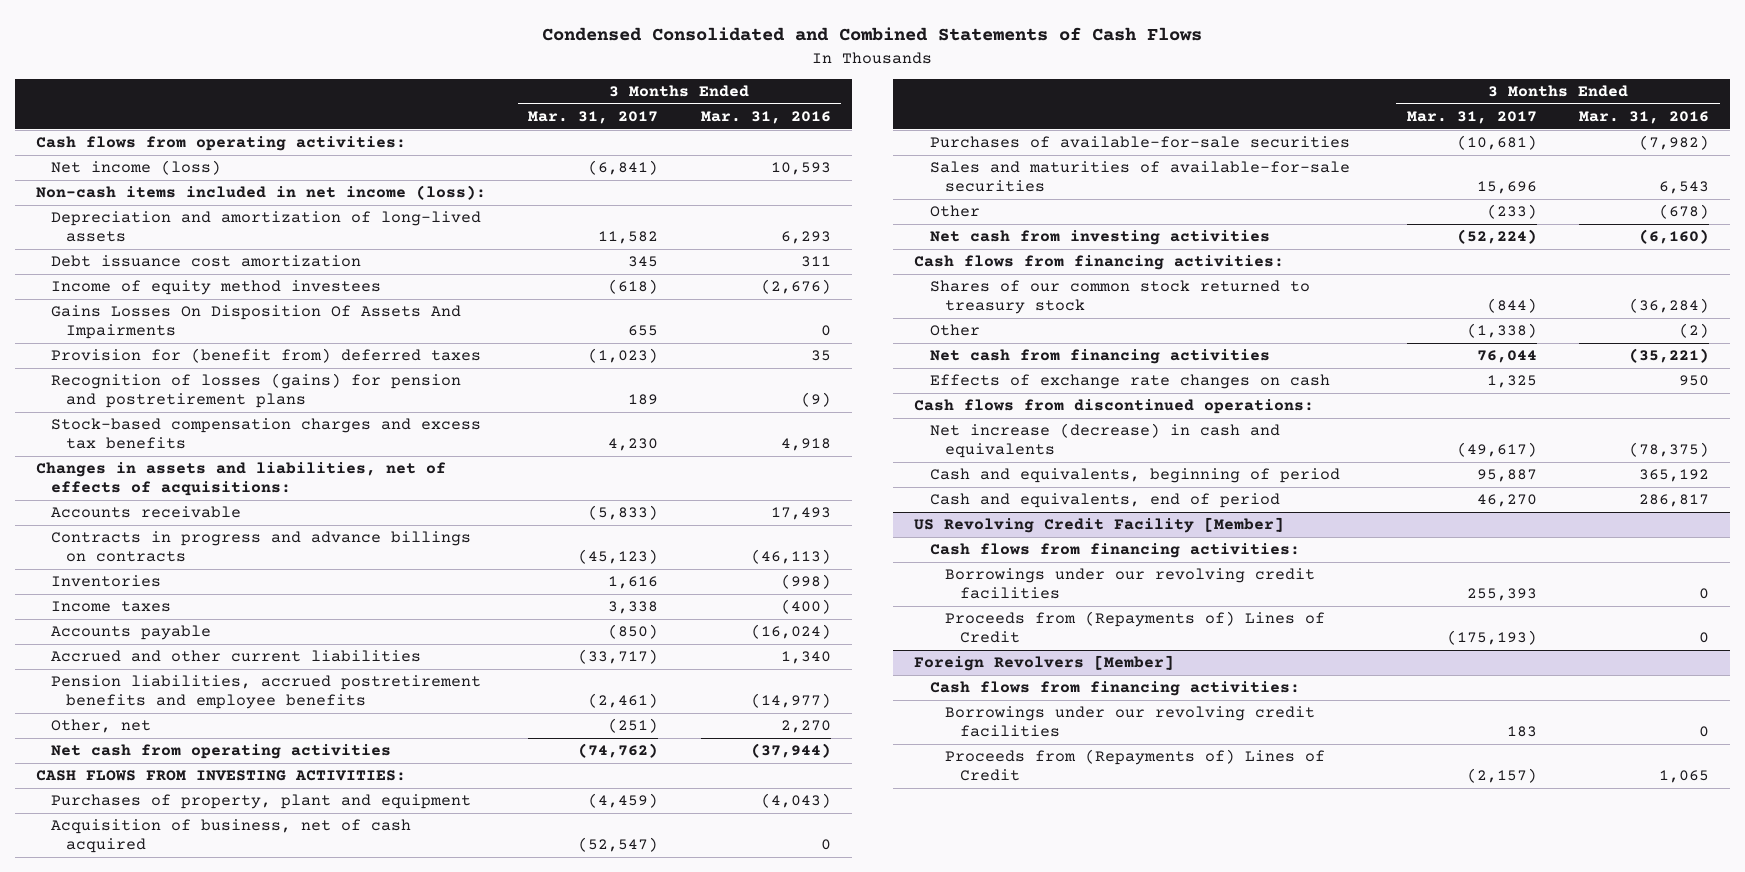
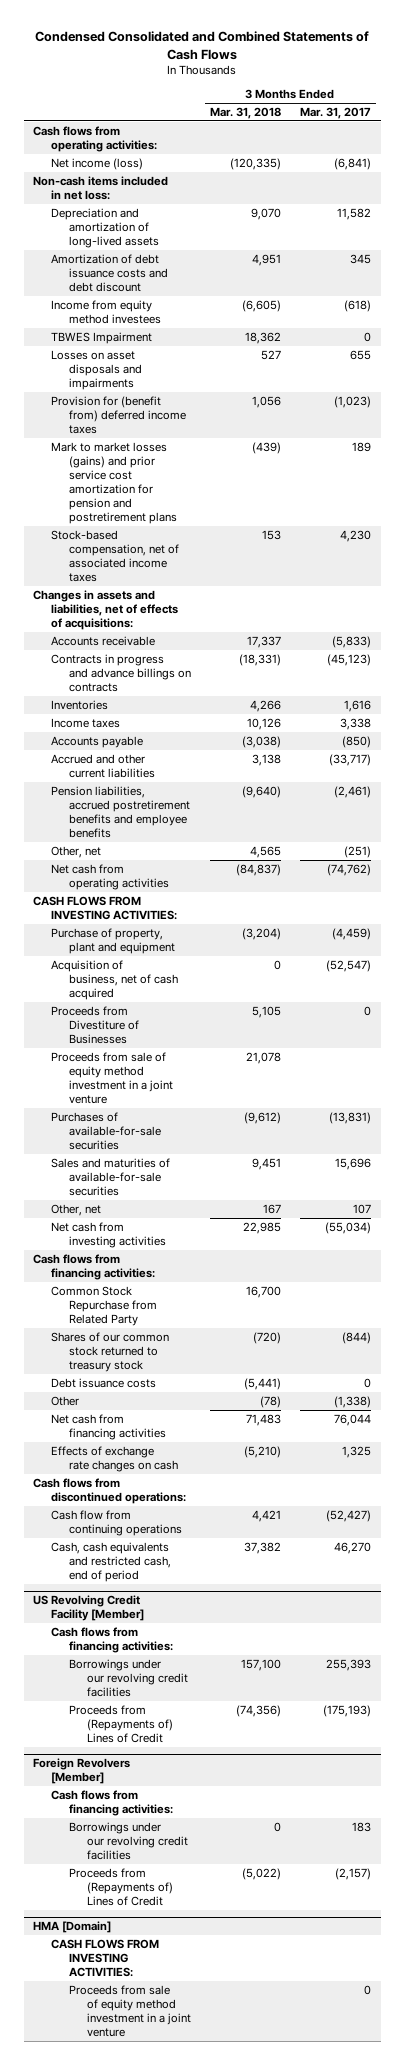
- | 3 Months Ended Mar. 31, 2017 | 3 Months Ended Mar. 31, 2016
+ | 3 Months Ended Mar. 31, 2018 | 3 Months Ended Mar. 31, 2017
- Non-cash items included in net income (loss):
+ Non-cash items included in net loss:
- Debt issuance cost amortization | 345 | 311
- Income of equity method investees | (618) | (2,676)
- Gains Losses On Disposition Of Assets And Impairments | 655 | 0
- Provision for (benefit from) deferred taxes | (1,023) | 35
- Recognition of losses (gains) for pension and postretirement plans | 189 | (9)
- Stock-based compensation charges and excess tax benefits | 4,230 | 4,918
+ Amortization of debt issuance costs and debt discount | 4,951 | 345
+ Income from equity method investees | (6,605) | (618)
+ TBWES Impairment | 18,362 | 0
+ Losses on asset disposals and impairments | 527 | 655
+ Provision for (benefit from) deferred income taxes | 1,056 | (1,023)
+ Mark to market losses (gains) and prior service cost amortization for pension and postretirement plans | (439) | 189
+ Stock-based compensation, net of associated income taxes | 153 | 4,230
- Purchases of property, plant and equipment | (4,459) | (4,043)
+ Purchase of property, plant and equipment | (3,204) | (4,459)
- Purchases of available-for-sale securities | (10,681) | (7,982)
+ Proceeds from Divestiture of Businesses | 5,105 | 0
+ Proceeds from sale of equity method investment in a joint venture | 21,078 |
+ Purchases of available-for-sale securities | (9,612) | (13,831)
- Other | (233) | (678)
- Net cash from investing activities | (52,224) | (6,160)
+ Other, net | 167 | 107
+ Net cash from investing activities | 22,985 | (55,034)
+ Common Stock Repurchase from Related Party | 16,700 |
+ Debt issuance costs | (5,441) | 0
- Net increase (decrease) in cash and equivalents | (49,617) | (78,375)
- Cash and equivalents, beginning of period | 95,887 | 365,192
- Cash and equivalents, end of period | 46,270 | 286,817
+ Cash flow from continuing operations | 4,421 | (52,427)
+ Cash, cash equivalents and restricted cash, end of period | 37,382 | 46,270
+ HMA [Domain]
+ CASH FLOWS FROM INVESTING ACTIVITIES:
+ Proceeds from sale of equity method investment in a joint venture | | 0

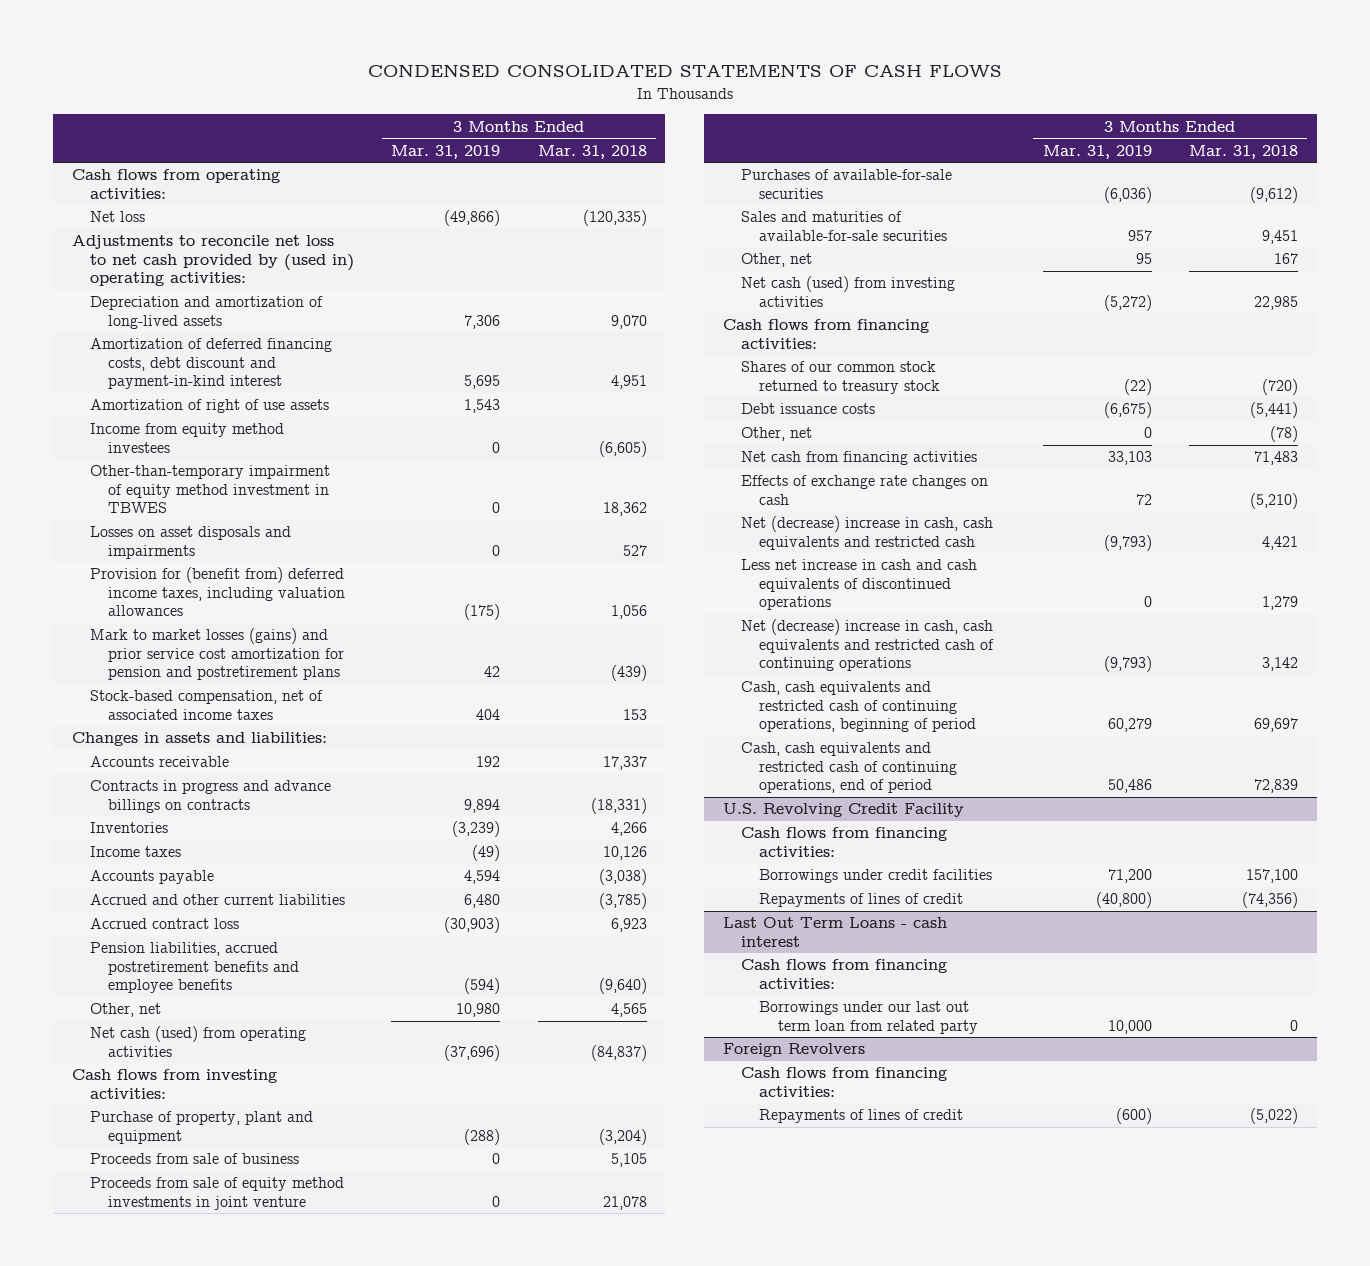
- Condensed Consolidated and Combined Statements of Cash Flows
+ CONDENSED CONSOLIDATED STATEMENTS OF CASH FLOWS
- | 3 Months Ended Mar. 31, 2018 | 3 Months Ended Mar. 31, 2017
+ | 3 Months Ended Mar. 31, 2019 | 3 Months Ended Mar. 31, 2018
- Net income (loss) | (120,335) | (6,841)
- Non-cash items included in net loss:
+ Net loss | (49,866) | (120,335)
+ Adjustments to reconcile net loss to net cash provided by (used in) operating activities:
- Amortization of debt issuance costs and debt discount | 4,951 | 345
+ Amortization of deferred financing costs, debt discount and payment-in-kind interest | 5,695 | 4,951
+ Amortization of right of use assets | 1,543 |
- TBWES Impairment | 18,362 | 0
+ Other-than-temporary impairment of equity method investment in TBWES | 0 | 18,362
- Provision for (benefit from) deferred income taxes | 1,056 | (1,023)
+ Provision for (benefit from) deferred income taxes, including valuation allowances | (175) | 1,056
- Changes in assets and liabilities, net of effects of acquisitions:
+ Changes in assets and liabilities:
- Accrued and other current liabilities | 3,138 | (33,717)
+ Accrued and other current liabilities | 6,480 | (3,785)
+ Accrued contract loss | (30,903) | 6,923
- Net cash from operating activities | (84,837) | (74,762)
- CASH FLOWS FROM INVESTING ACTIVITIES:
+ Net cash (used) from operating activities | (37,696) | (84,837)
+ Cash flows from investing activities:
- Acquisition of business, net of cash acquired | 0 | (52,547)
- Proceeds from Divestiture of Businesses | 5,105 | 0
- Proceeds from sale of equity method investment in a joint venture | 21,078 |
+ Proceeds from sale of business | 0 | 5,105
+ Proceeds from sale of equity method investments in joint venture | 0 | 21,078
- Net cash from investing activities | 22,985 | (55,034)
+ Net cash (used) from investing activities | (5,272) | 22,985
- Common Stock Repurchase from Related Party | 16,700 |
- Other | (78) | (1,338)
+ Other, net | 0 | (78)
- Cash flows from discontinued operations:
- Cash flow from continuing operations | 4,421 | (52,427)
- Cash, cash equivalents and restricted cash, end of period | 37,382 | 46,270
- US Revolving Credit Facility [Member]
+ Net (decrease) increase in cash, cash equivalents and restricted cash | (9,793) | 4,421
+ Less net increase in cash and cash equivalents of discontinued operations | 0 | 1,279
+ Net (decrease) increase in cash, cash equivalents and restricted cash of continuing operations | (9,793) | 3,142
+ Cash, cash equivalents and restricted cash of continuing operations, beginning of period | 60,279 | 69,697
+ Cash, cash equivalents and restricted cash of continuing operations, end of period | 50,486 | 72,839
+ U.S. Revolving Credit Facility
- Borrowings under our revolving credit facilities | 157,100 | 255,393
- Proceeds from (Repayments of) Lines of Credit | (74,356) | (175,193)
- Foreign Revolvers [Member]
+ Borrowings under credit facilities | 71,200 | 157,100
+ Repayments of lines of credit | (40,800) | (74,356)
+ Last Out Term Loans - cash interest
- Borrowings under our revolving credit facilities | 0 | 183
- Proceeds from (Repayments of) Lines of Credit | (5,022) | (2,157)
- HMA [Domain]
- CASH FLOWS FROM INVESTING ACTIVITIES:
- Proceeds from sale of equity method investment in a joint venture | | 0
+ Borrowings under our last out term loan from related party | 10,000 | 0
+ Foreign Revolvers
+ Cash flows from financing activities:
+ Repayments of lines of credit | (600) | (5,022)

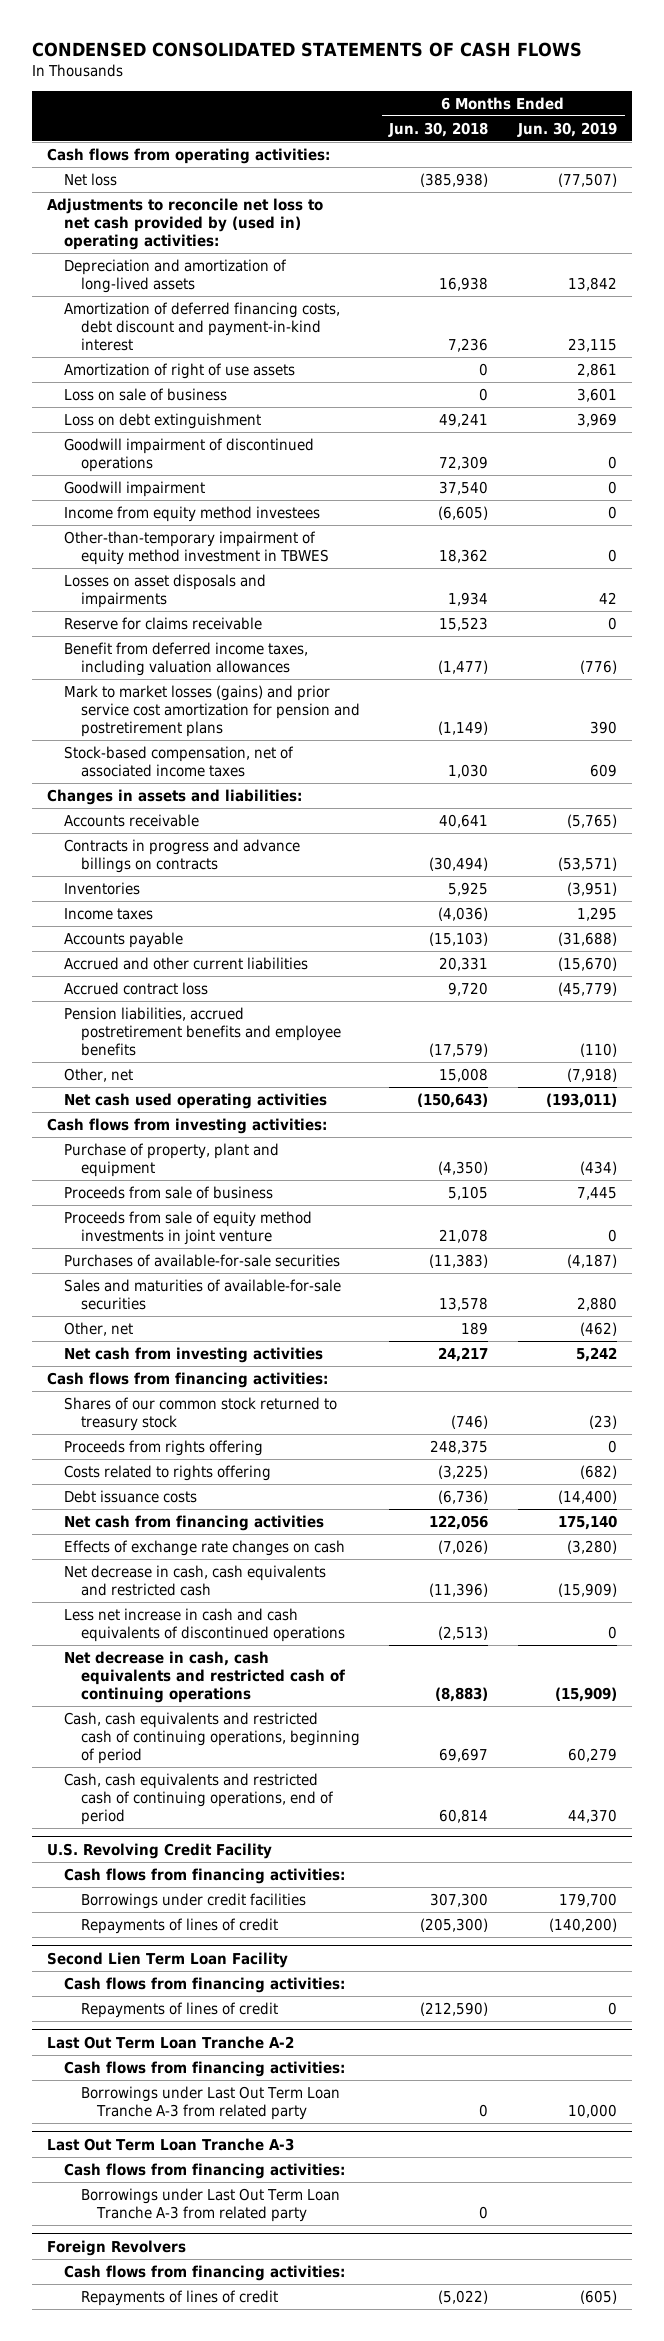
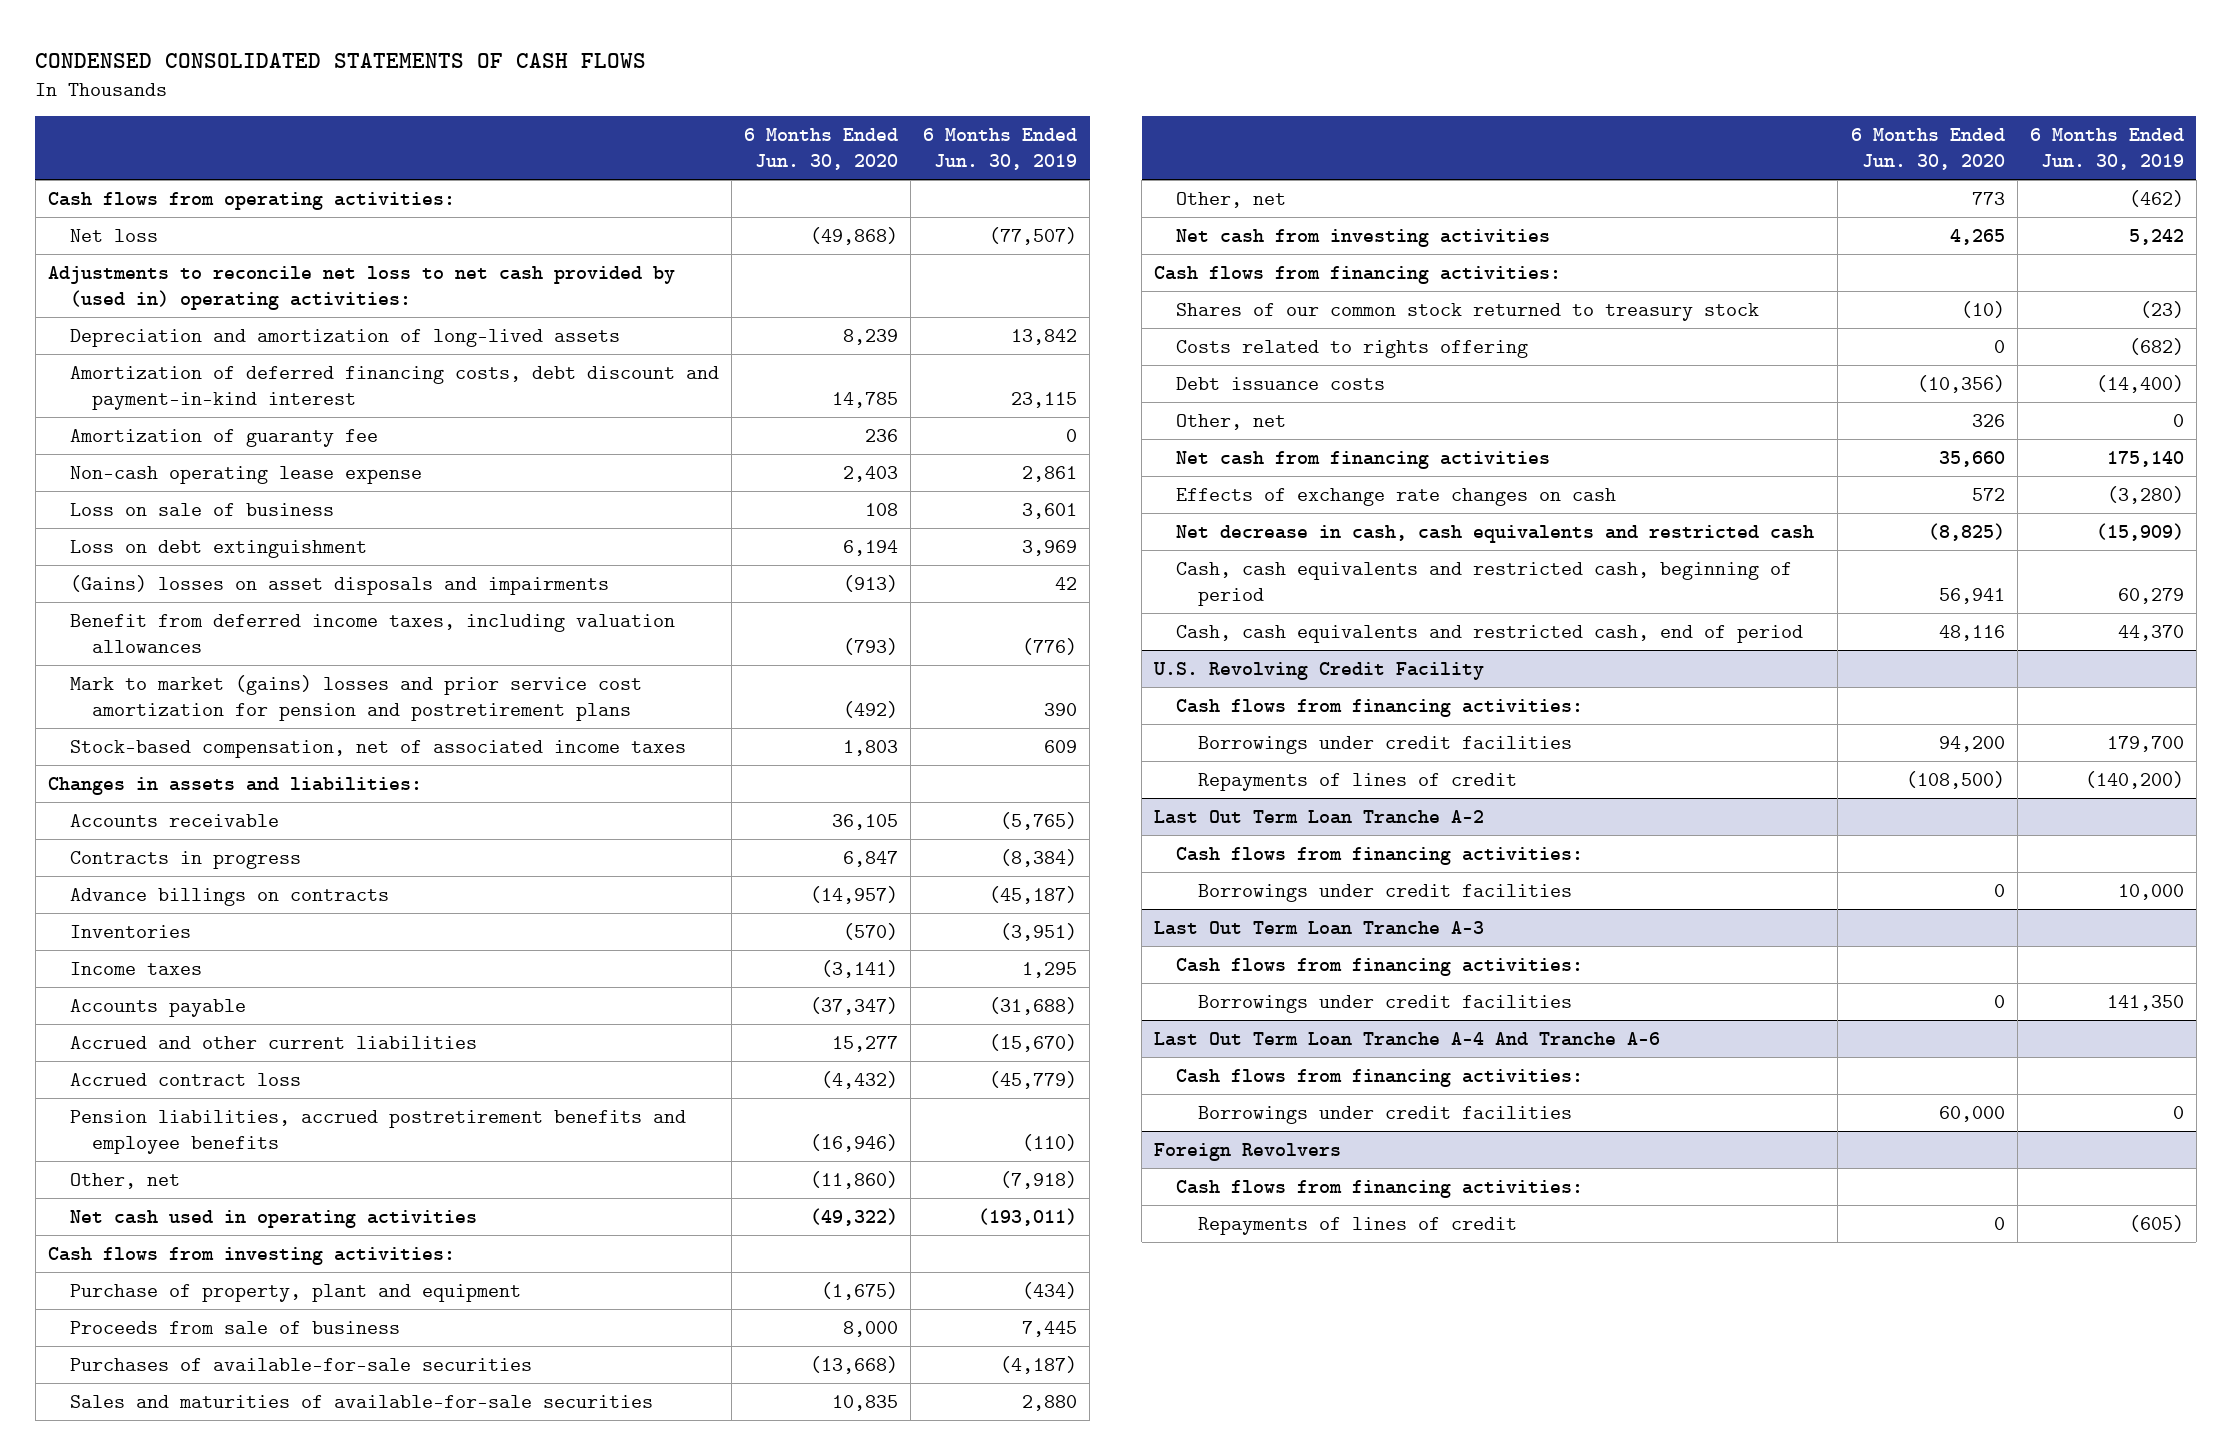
- | 6 Months Ended Jun. 30, 2018 | 6 Months Ended Jun. 30, 2019
+ | 6 Months Ended Jun. 30, 2020 | 6 Months Ended Jun. 30, 2019
- Amortization of right of use assets | 0 | 2,861
+ Amortization of guaranty fee | 236 | 0
+ Non-cash operating lease expense | 2,403 | 2,861
- Goodwill impairment of discontinued operations | 72,309 | 0
- Goodwill impairment | 37,540 | 0
- Income from equity method investees | (6,605) | 0
- Other-than-temporary impairment of equity method investment in TBWES | 18,362 | 0
- Losses on asset disposals and impairments | 1,934 | 42
- Reserve for claims receivable | 15,523 | 0
+ (Gains) losses on asset disposals and impairments | (913) | 42
- Mark to market losses (gains) and prior service cost amortization for pension and postretirement plans | (1,149) | 390
+ Mark to market (gains) losses and prior service cost amortization for pension and postretirement plans | (492) | 390
- Contracts in progress and advance billings on contracts | (30,494) | (53,571)
+ Contracts in progress | 6,847 | (8,384)
+ Advance billings on contracts | (14,957) | (45,187)
- Net cash used operating activities | (150,643) | (193,011)
+ Net cash used in operating activities | (49,322) | (193,011)
- Proceeds from sale of equity method investments in joint venture | 21,078 | 0
- Proceeds from rights offering | 248,375 | 0
+ Other, net | 326 | 0
- Less net increase in cash and cash equivalents of discontinued operations | (2,513) | 0
- Net decrease in cash, cash equivalents and restricted cash of continuing operations | (8,883) | (15,909)
- Cash, cash equivalents and restricted cash of continuing operations, beginning of period | 69,697 | 60,279
- Cash, cash equivalents and restricted cash of continuing operations, end of period | 60,814 | 44,370
+ Cash, cash equivalents and restricted cash, beginning of period | 56,941 | 60,279
+ Cash, cash equivalents and restricted cash, end of period | 48,116 | 44,370
- Second Lien Term Loan Facility
- Cash flows from financing activities:
- Repayments of lines of credit | (212,590) | 0
@ Last Out Term Loan Tranche A-2
- Borrowings under Last Out Term Loan Tranche A-3 from related party | 0 | 10,000
+ Borrowings under credit facilities | 0 | 10,000
@ Last Out Term Loan Tranche A-3
- Borrowings under Last Out Term Loan Tranche A-3 from related party | 0 |
+ Borrowings under credit facilities | 0 | 141,350
+ Last Out Term Loan Tranche A-4 And Tranche A-6
+ Cash flows from financing activities:
+ Borrowings under credit facilities | 60,000 | 0

